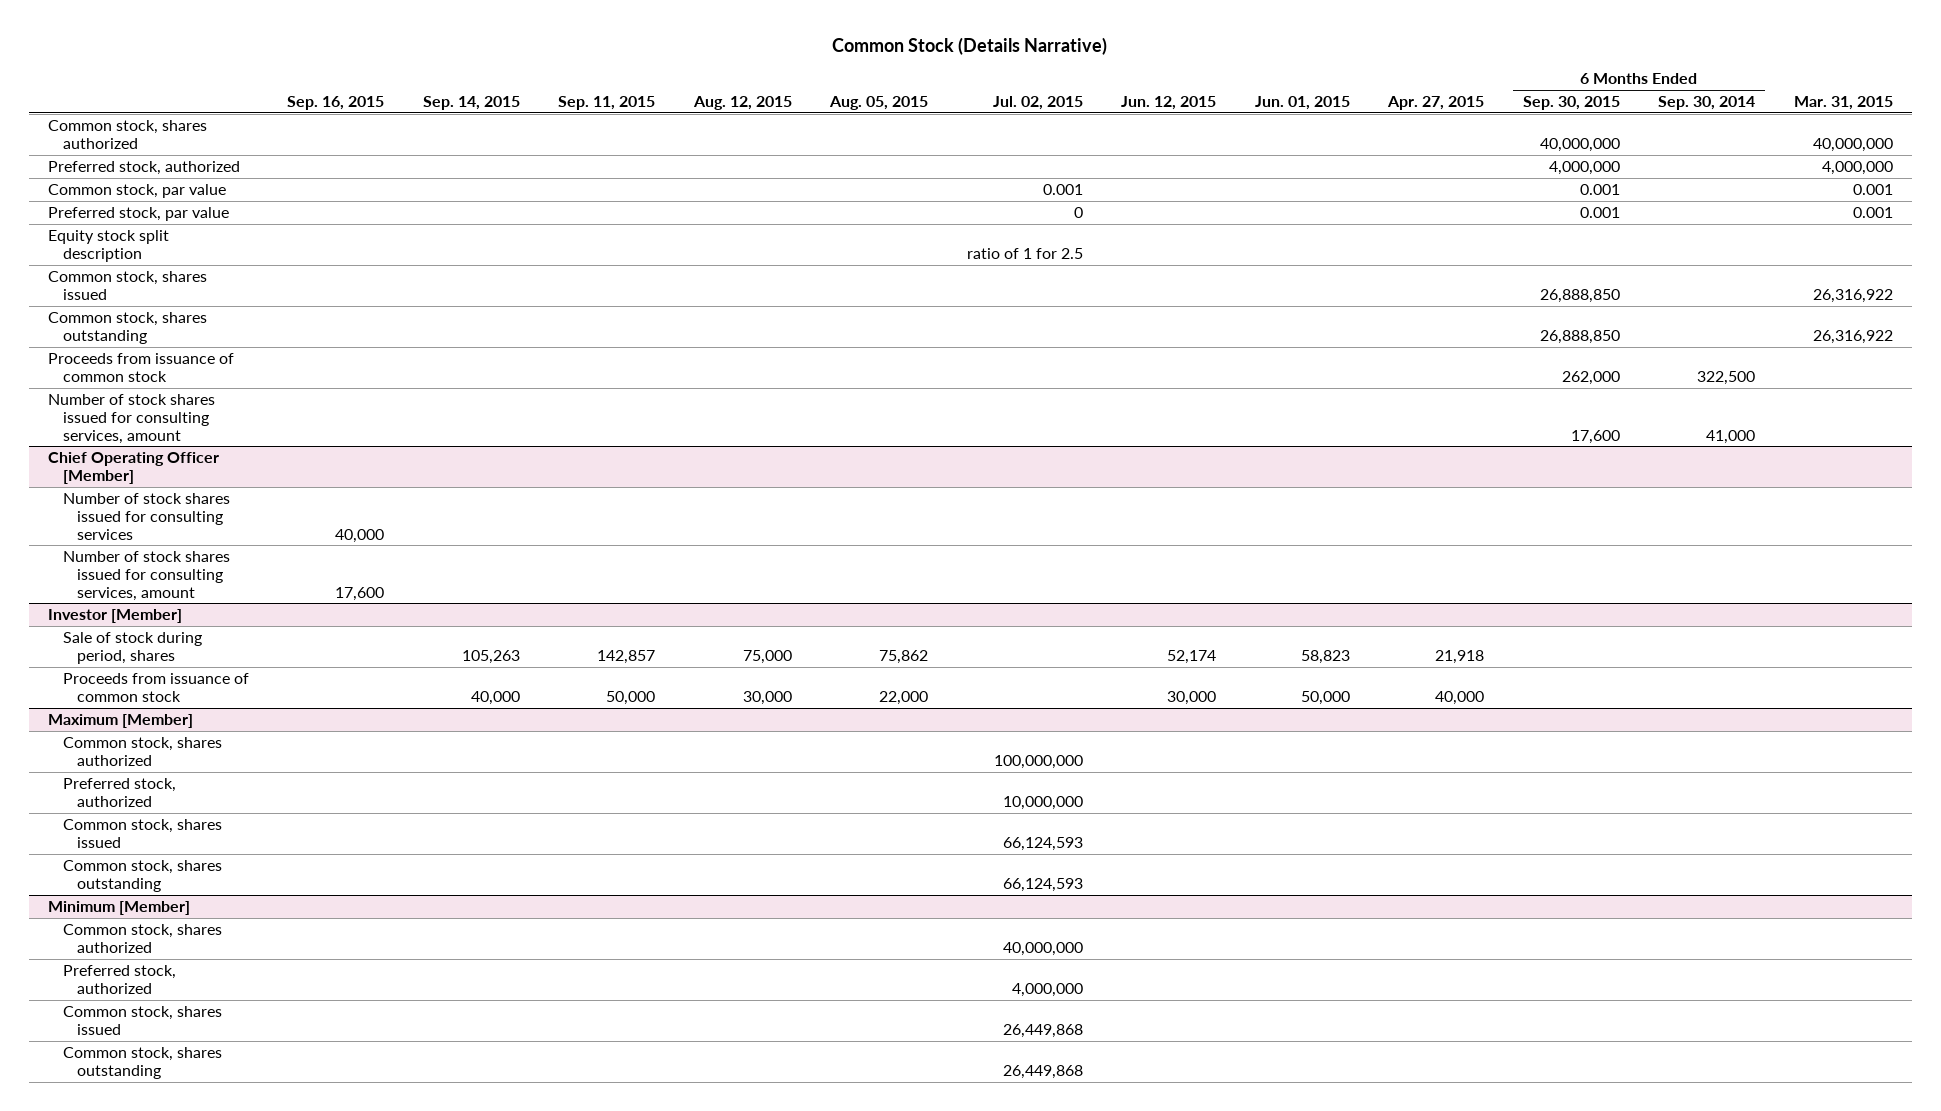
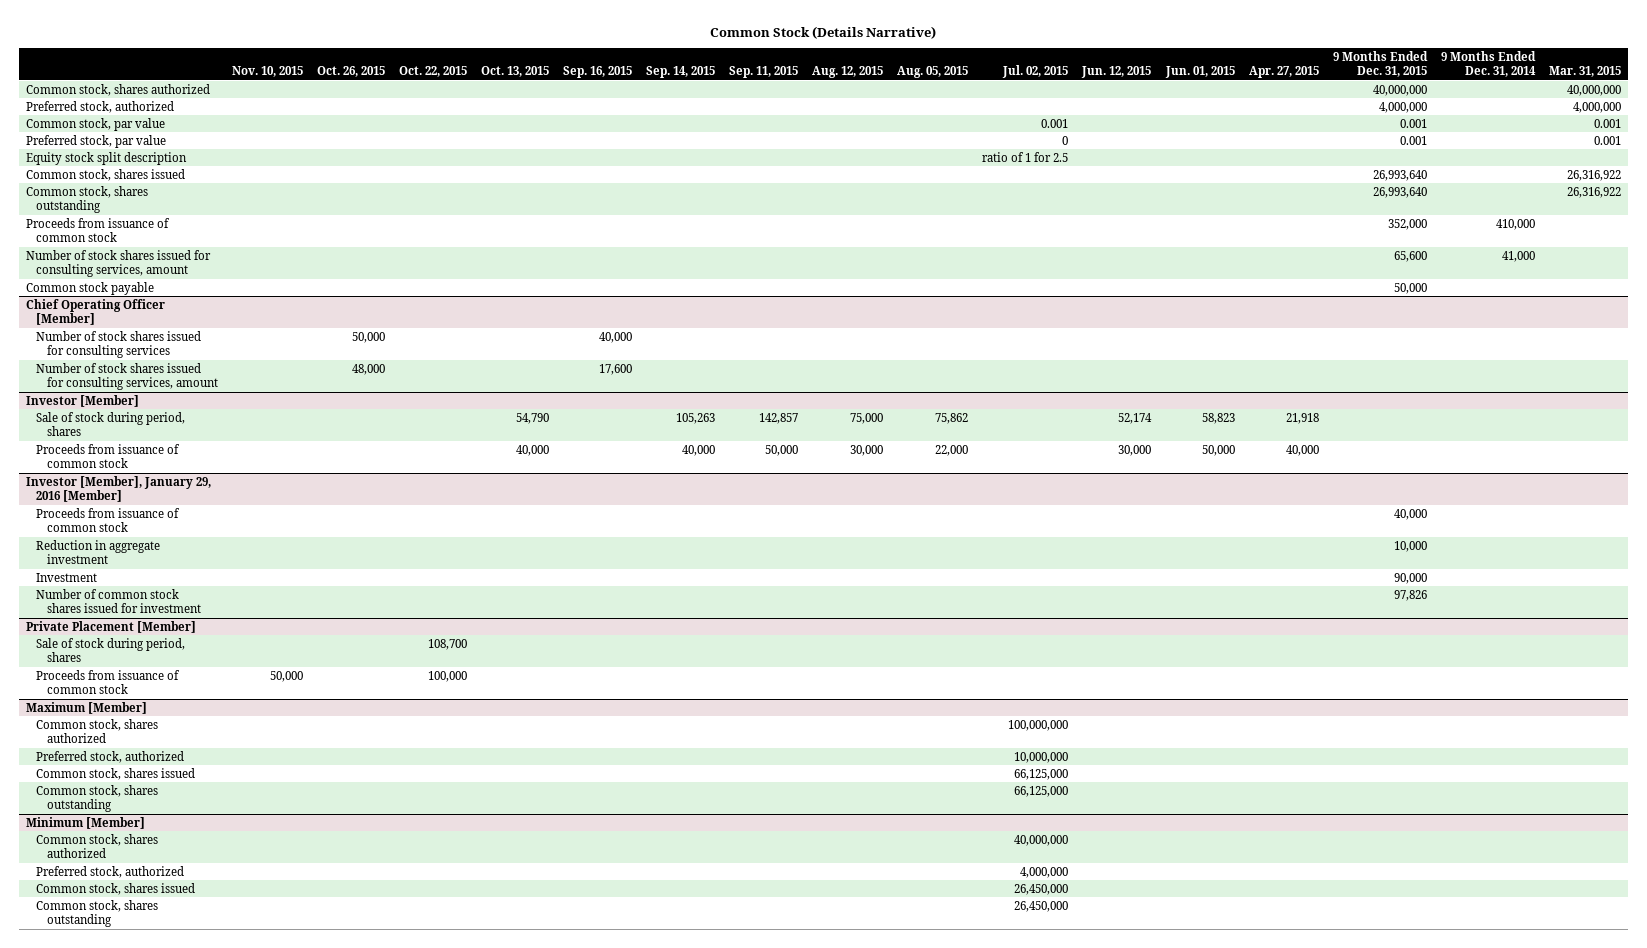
- | Sep. 16, 2015 | Sep. 14, 2015 | Sep. 11, 2015 | Aug. 12, 2015 | Aug. 05, 2015 | Jul. 02, 2015 | Jun. 12, 2015 | Jun. 01, 2015 | Apr. 27, 2015 | 6 Months Ended Sep. 30, 2015 | 6 Months Ended Sep. 30, 2014 | Mar. 31, 2015
+ | Nov. 10, 2015 | Oct. 26, 2015 | Oct. 22, 2015 | Oct. 13, 2015 | Sep. 16, 2015 | Sep. 14, 2015 | Sep. 11, 2015 | Aug. 12, 2015 | Aug. 05, 2015 | Jul. 02, 2015 | Jun. 12, 2015 | Jun. 01, 2015 | Apr. 27, 2015 | 9 Months Ended Dec. 31, 2015 | 9 Months Ended Dec. 31, 2014 | Mar. 31, 2015
+ Common stock payable | | | | | | | | | | | | | | 50,000 | |
+ Investor [Member], January 29, 2016 [Member]
+ Proceeds from issuance of common stock | | | | | | | | | | | | | | 40,000 | |
+ Reduction in aggregate investment | | | | | | | | | | | | | | 10,000 | |
+ Investment | | | | | | | | | | | | | | 90,000 | |
+ Number of common stock shares issued for investment | | | | | | | | | | | | | | 97,826 | |
+ Private Placement [Member]
+ Sale of stock during period, shares | | | 108,700 | | | | | | | | | | | | |
+ Proceeds from issuance of common stock | 50,000 | | 100,000 | | | | | | | | | | | | |
@ Maximum [Member]
- Common stock, shares issued | | | | | | 66,124,593 | | | | | |
- Common stock, shares outstanding | | | | | | 66,124,593 | | | | | |
+ Common stock, shares issued | | | | | | | | | | 66,125,000 | | | | | |
+ Common stock, shares outstanding | | | | | | | | | | 66,125,000 | | | | | |
@ Minimum [Member]
- Common stock, shares issued | | | | | | 26,449,868 | | | | | |
- Common stock, shares outstanding | | | | | | 26,449,868 | | | | | |
+ Common stock, shares issued | | | | | | | | | | 26,450,000 | | | | | |
+ Common stock, shares outstanding | | | | | | | | | | 26,450,000 | | | | | |

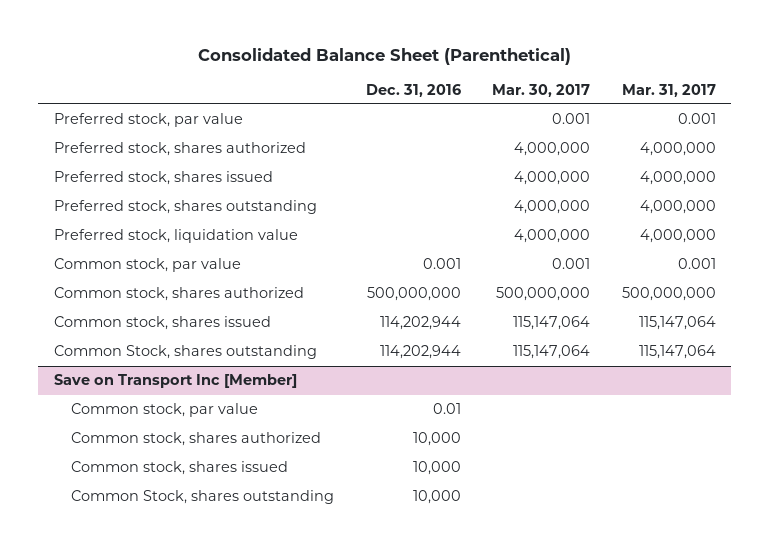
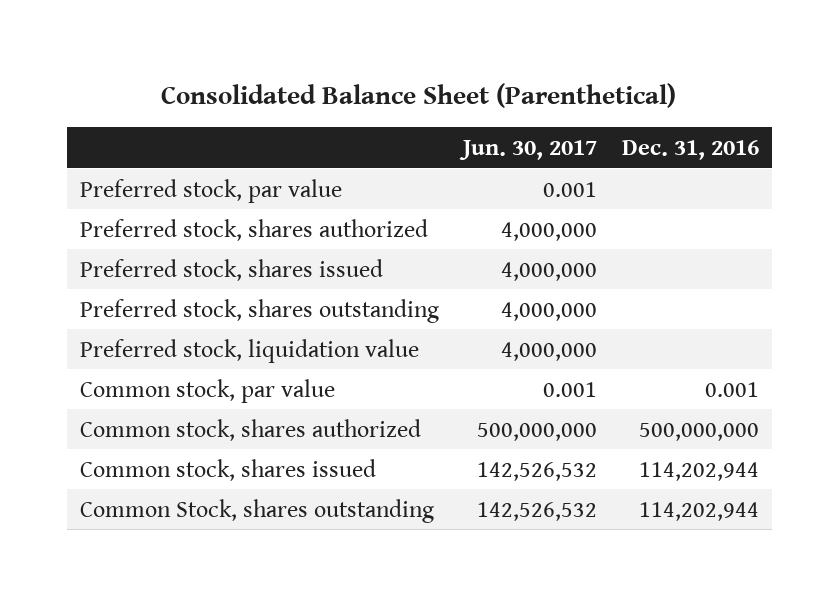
- | Dec. 31, 2016 | Mar. 30, 2017 | Mar. 31, 2017
+ | Jun. 30, 2017 | Dec. 31, 2016
- Save on Transport Inc [Member]
- Common stock, par value | 0.01 | |
- Common stock, shares authorized | 10,000 | |
- Common stock, shares issued | 10,000 | |
- Common Stock, shares outstanding | 10,000 | |

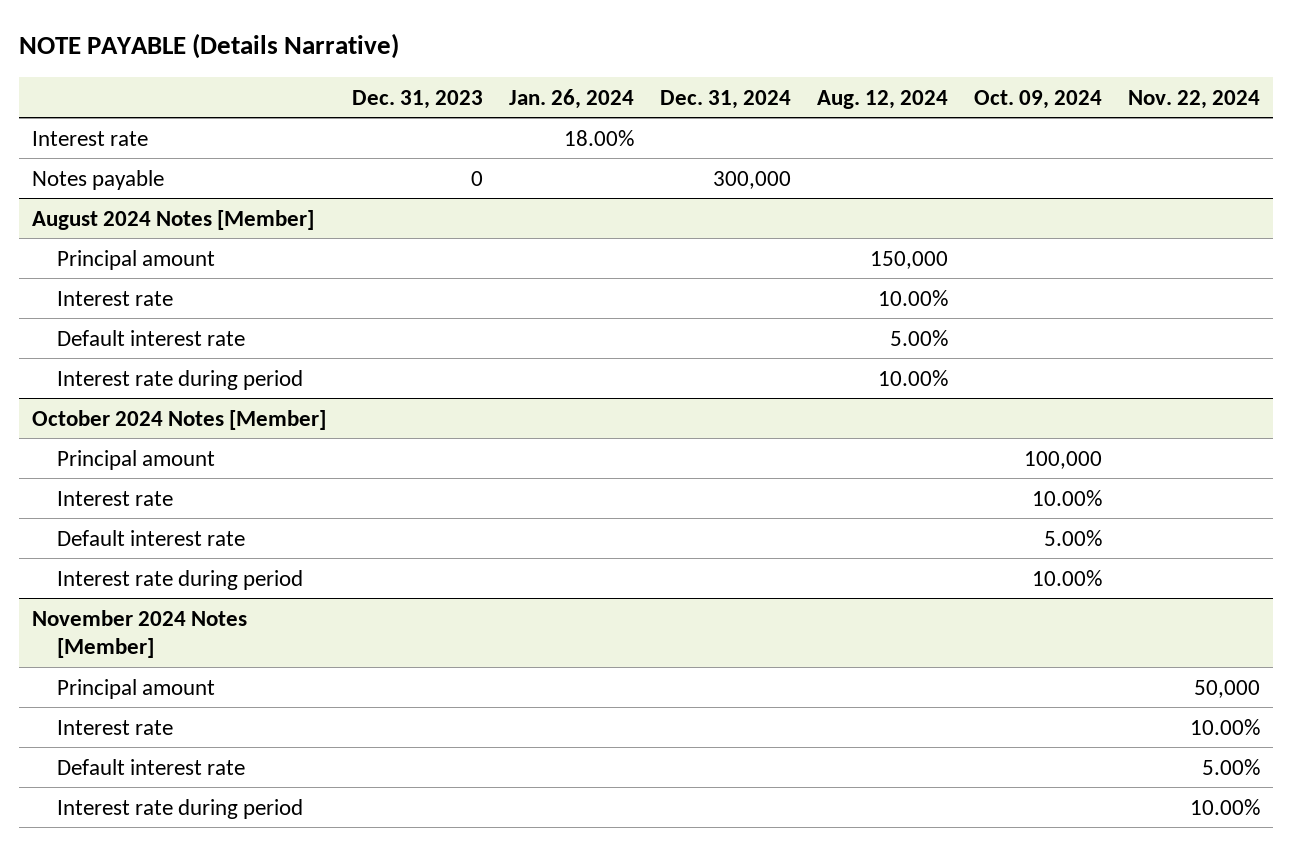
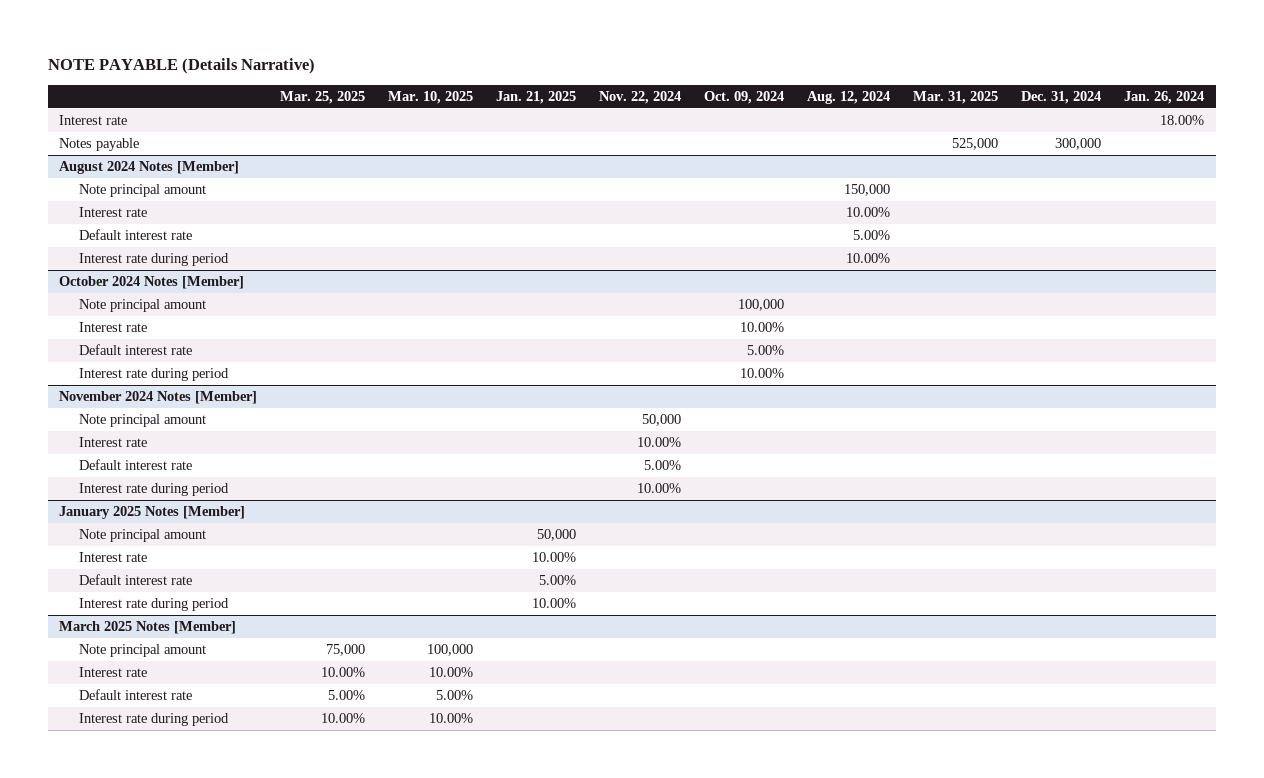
- | Dec. 31, 2023 | Jan. 26, 2024 | Dec. 31, 2024 | Aug. 12, 2024 | Oct. 09, 2024 | Nov. 22, 2024
+ | Mar. 25, 2025 | Mar. 10, 2025 | Jan. 21, 2025 | Nov. 22, 2024 | Oct. 09, 2024 | Aug. 12, 2024 | Mar. 31, 2025 | Dec. 31, 2024 | Jan. 26, 2024
@ August 2024 Notes [Member]
- Principal amount | | | | 150,000 | |
+ Note principal amount | | | | | | 150,000 | | |
@ October 2024 Notes [Member]
- Principal amount | | | | | 100,000 |
+ Note principal amount | | | | | 100,000 | | | |
@ November 2024 Notes [Member]
- Principal amount | | | | | | 50,000
+ Note principal amount | | | | 50,000 | | | | |
+ January 2025 Notes [Member]
+ Note principal amount | | | 50,000 | | | | | |
+ Interest rate | | | 10.00% | | | | | |
+ Default interest rate | | | 5.00% | | | | | |
+ Interest rate during period | | | 10.00% | | | | | |
+ March 2025 Notes [Member]
+ Note principal amount | 75,000 | 100,000 | | | | | | |
+ Interest rate | 10.00% | 10.00% | | | | | | |
+ Default interest rate | 5.00% | 5.00% | | | | | | |
+ Interest rate during period | 10.00% | 10.00% | | | | | | |

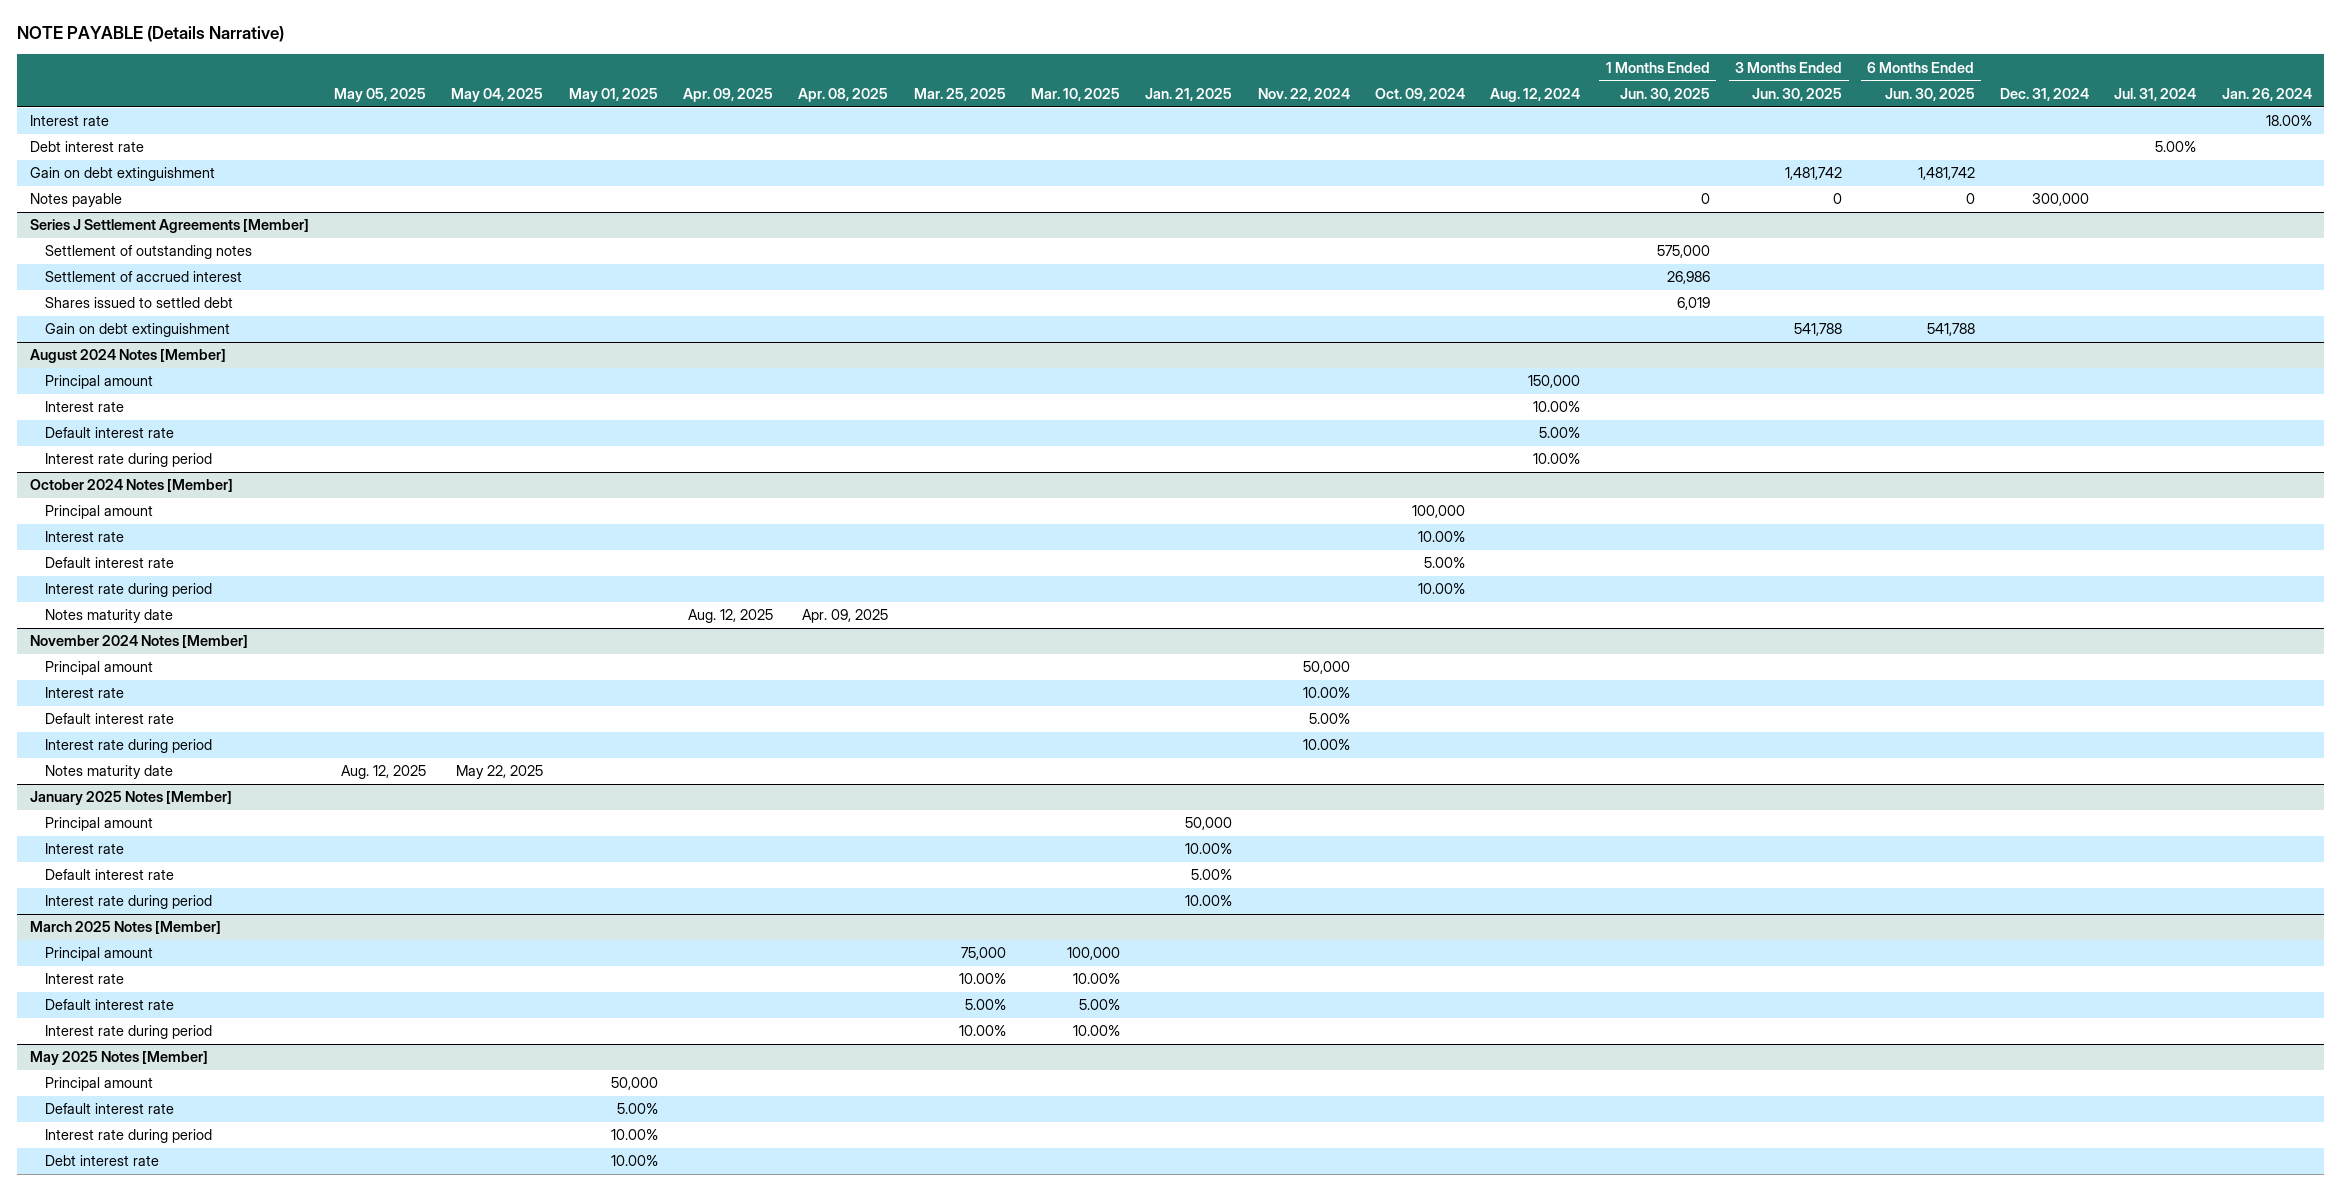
- | Mar. 25, 2025 | Mar. 10, 2025 | Jan. 21, 2025 | Nov. 22, 2024 | Oct. 09, 2024 | Aug. 12, 2024 | Mar. 31, 2025 | Dec. 31, 2024 | Jan. 26, 2024
+ | May 05, 2025 | May 04, 2025 | May 01, 2025 | Apr. 09, 2025 | Apr. 08, 2025 | Mar. 25, 2025 | Mar. 10, 2025 | Jan. 21, 2025 | Nov. 22, 2024 | Oct. 09, 2024 | Aug. 12, 2024 | 1 Months Ended Jun. 30, 2025 | 3 Months Ended Jun. 30, 2025 | 6 Months Ended Jun. 30, 2025 | Dec. 31, 2024 | Jul. 31, 2024 | Jan. 26, 2024
+ Debt interest rate | | | | | | | | | | | | | | | | 5.00% |
+ Gain on debt extinguishment | | | | | | | | | | | | | 1,481,742 | 1,481,742 | | |
+ Series J Settlement Agreements [Member]
+ Settlement of outstanding notes | | | | | | | | | | | | 575,000 | | | | |
+ Settlement of accrued interest | | | | | | | | | | | | 26,986 | | | | |
+ Shares issued to settled debt | | | | | | | | | | | | 6,019 | | | | |
+ Gain on debt extinguishment | | | | | | | | | | | | | 541,788 | 541,788 | | |
@ August 2024 Notes [Member]
- Note principal amount | | | | | | 150,000 | | |
+ Principal amount | | | | | | | | | | | 150,000 | | | | | |
@ October 2024 Notes [Member]
- Note principal amount | | | | | 100,000 | | | |
+ Principal amount | | | | | | | | | | 100,000 | | | | | | |
+ Notes maturity date | | | | Aug. 12, 2025 | Apr. 09, 2025 | | | | | | | | | | | |
@ November 2024 Notes [Member]
- Note principal amount | | | | 50,000 | | | | |
+ Principal amount | | | | | | | | | 50,000 | | | | | | | |
+ Notes maturity date | Aug. 12, 2025 | May 22, 2025 | | | | | | | | | | | | | | |
@ January 2025 Notes [Member]
- Note principal amount | | | 50,000 | | | | | |
+ Principal amount | | | | | | | | 50,000 | | | | | | | | |
@ March 2025 Notes [Member]
- Note principal amount | 75,000 | 100,000 | | | | | | |
+ Principal amount | | | | | | 75,000 | 100,000 | | | | | | | | | |
+ May 2025 Notes [Member]
+ Principal amount | | | 50,000 | | | | | | | | | | | | | |
+ Default interest rate | | | 5.00% | | | | | | | | | | | | | |
+ Interest rate during period | | | 10.00% | | | | | | | | | | | | | |
+ Debt interest rate | | | 10.00% | | | | | | | | | | | | | |

